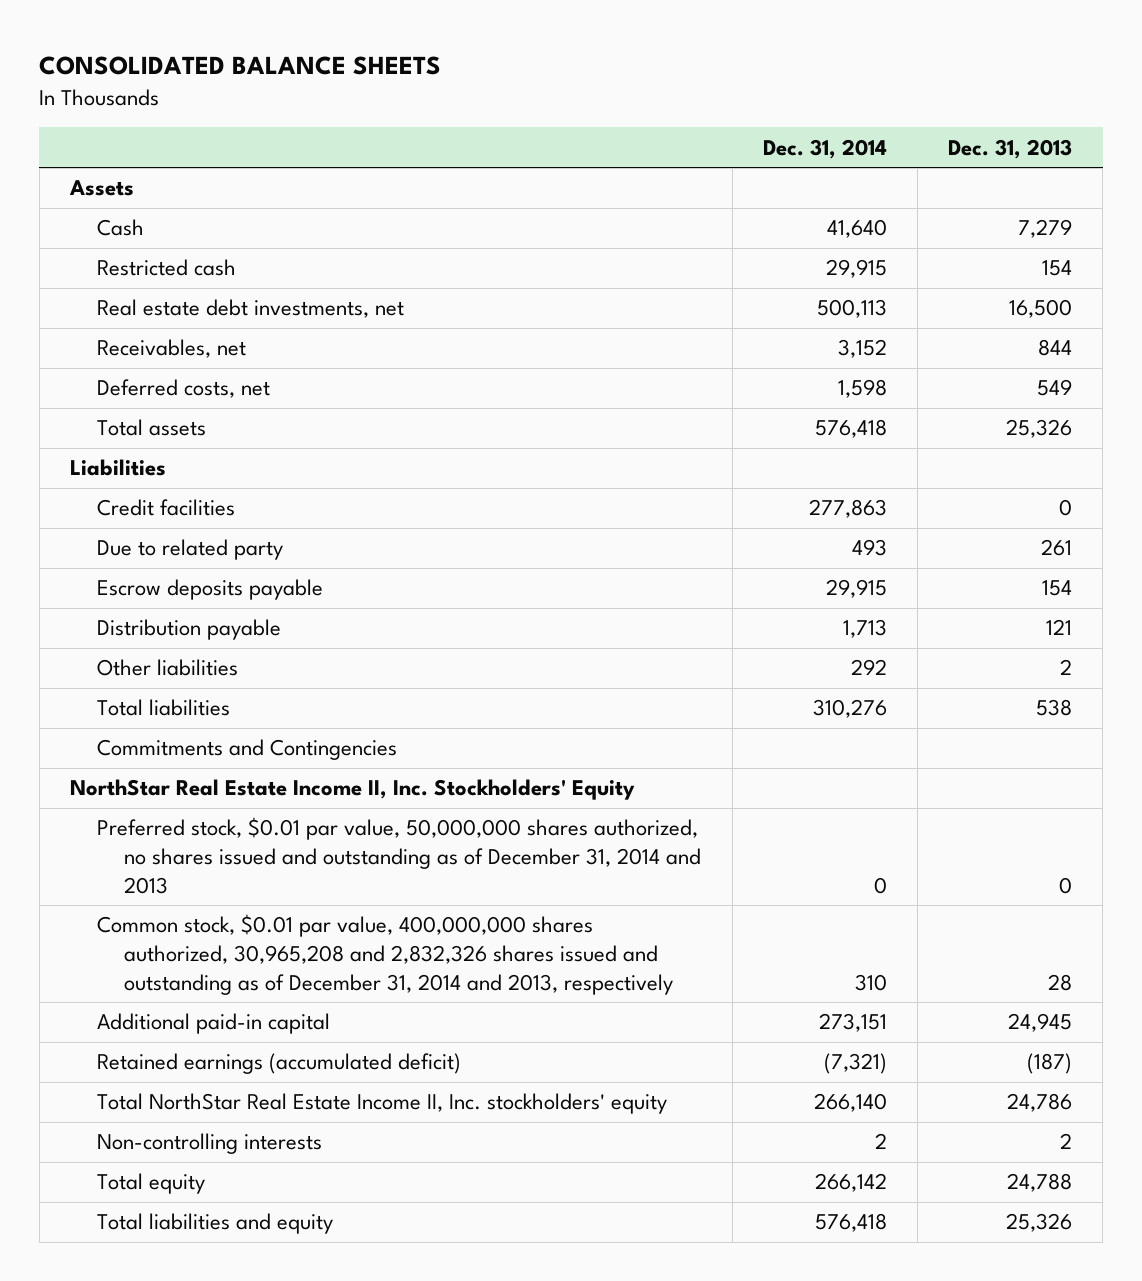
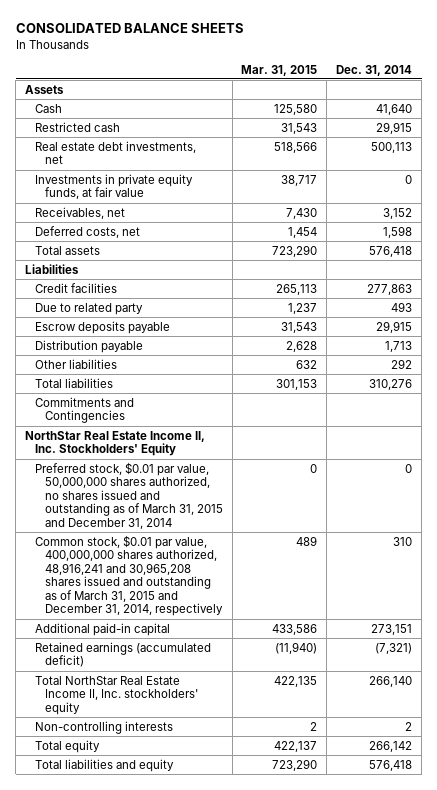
- | Dec. 31, 2014 | Dec. 31, 2013
+ | Mar. 31, 2015 | Dec. 31, 2014
+ Investments in private equity funds, at fair value | 38,717 | 0
- Preferred stock, $0.01 par value, 50,000,000 shares authorized, no shares issued and outstanding as of December 31, 2014 and 2013 | 0 | 0
- Common stock, $0.01 par value, 400,000,000 shares authorized, 30,965,208 and 2,832,326 shares issued and outstanding as of December 31, 2014 and 2013, respectively | 310 | 28
+ Preferred stock, $0.01 par value, 50,000,000 shares authorized, no shares issued and outstanding as of March 31, 2015 and December 31, 2014 | 0 | 0
+ Common stock, $0.01 par value, 400,000,000 shares authorized, 48,916,241 and 30,965,208 shares issued and outstanding as of March 31, 2015 and December 31, 2014, respectively | 489 | 310

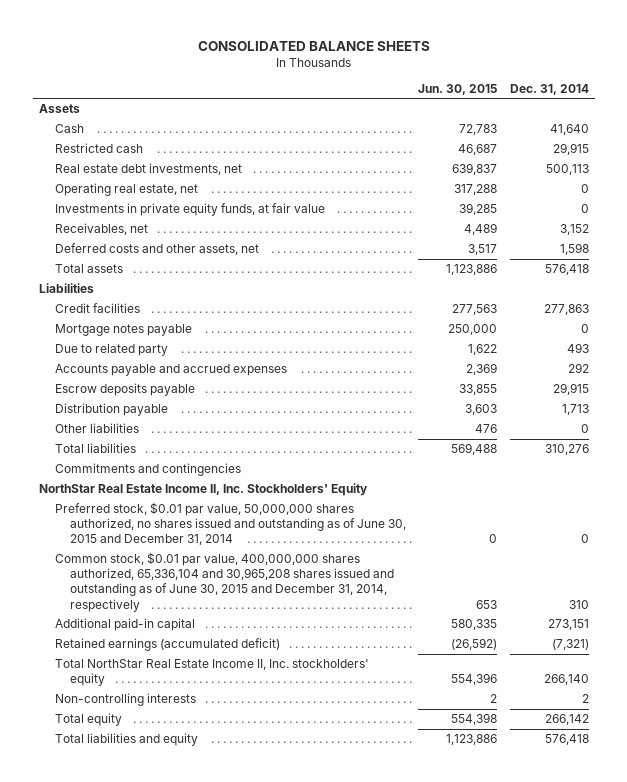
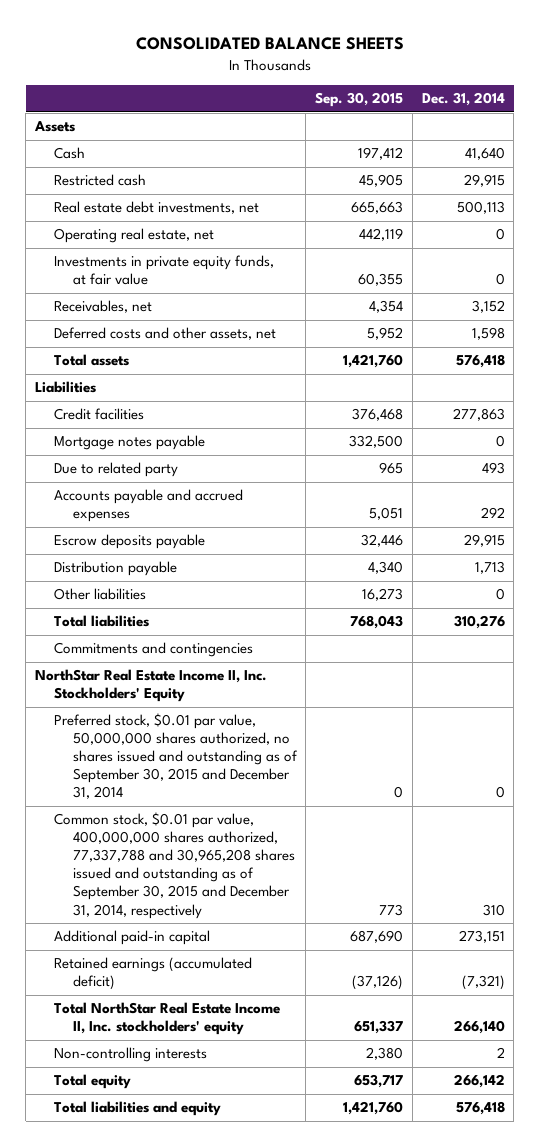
- | Jun. 30, 2015 | Dec. 31, 2014
+ | Sep. 30, 2015 | Dec. 31, 2014
- Preferred stock, $0.01 par value, 50,000,000 shares authorized, no shares issued and outstanding as of June 30, 2015 and December 31, 2014 | 0 | 0
- Common stock, $0.01 par value, 400,000,000 shares authorized, 65,336,104 and 30,965,208 shares issued and outstanding as of June 30, 2015 and December 31, 2014, respectively | 653 | 310
+ Preferred stock, $0.01 par value, 50,000,000 shares authorized, no shares issued and outstanding as of September 30, 2015 and December 31, 2014 | 0 | 0
+ Common stock, $0.01 par value, 400,000,000 shares authorized, 77,337,788 and 30,965,208 shares issued and outstanding as of September 30, 2015 and December 31, 2014, respectively | 773 | 310

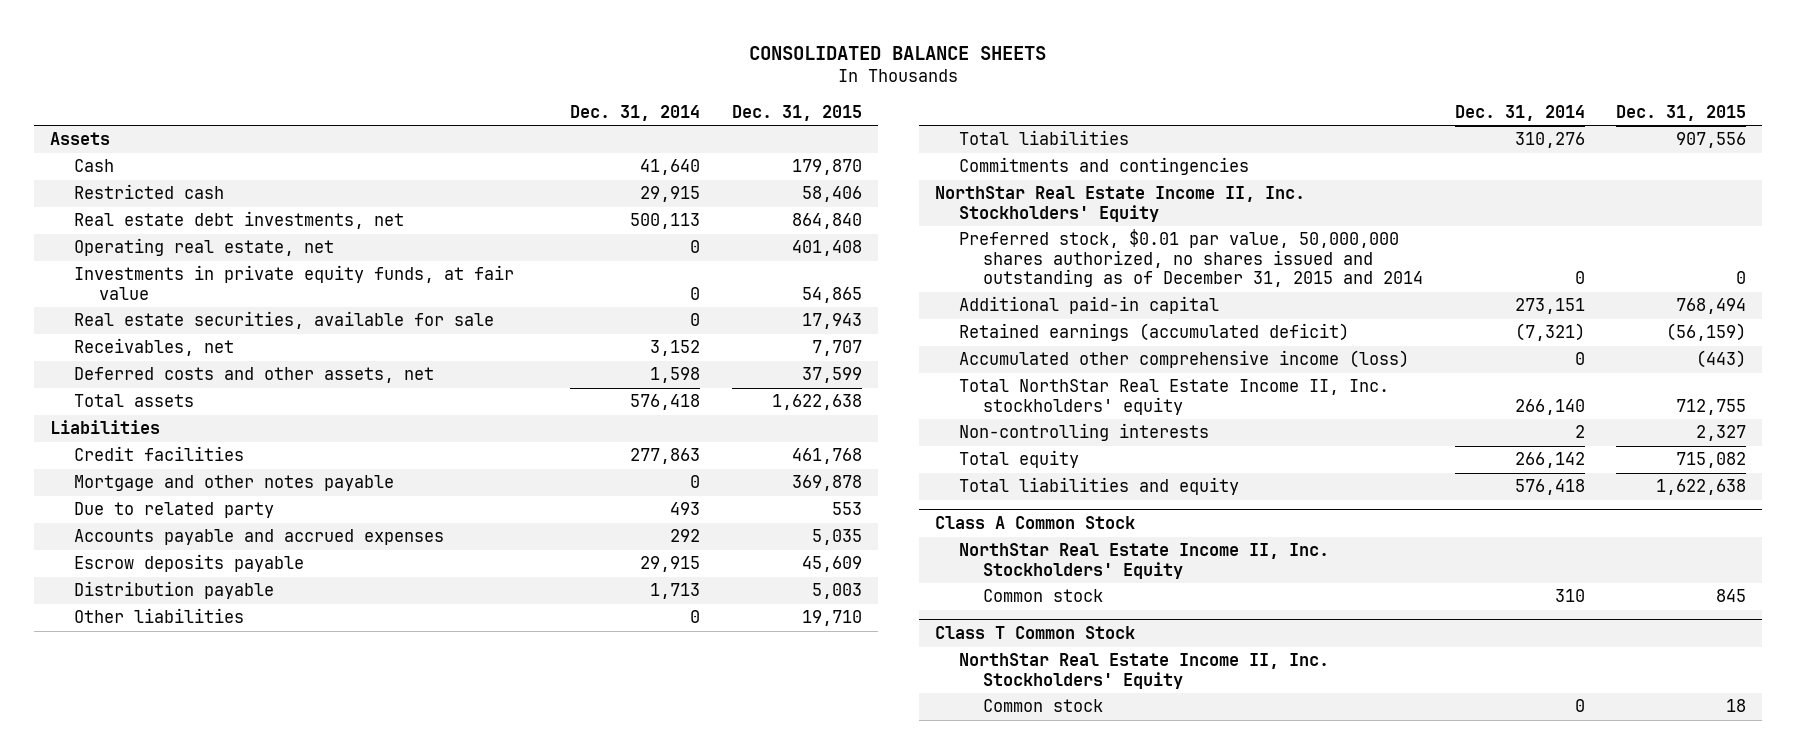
- | Sep. 30, 2015 | Dec. 31, 2014
+ | Dec. 31, 2014 | Dec. 31, 2015
+ Real estate securities, available for sale | 0 | 17,943
- Mortgage notes payable | 332,500 | 0
+ Mortgage and other notes payable | 0 | 369,878
- Preferred stock, $0.01 par value, 50,000,000 shares authorized, no shares issued and outstanding as of September 30, 2015 and December 31, 2014 | 0 | 0
- Common stock, $0.01 par value, 400,000,000 shares authorized, 77,337,788 and 30,965,208 shares issued and outstanding as of September 30, 2015 and December 31, 2014, respectively | 773 | 310
+ Preferred stock, $0.01 par value, 50,000,000 shares authorized, no shares issued and outstanding as of December 31, 2015 and 2014 | 0 | 0
+ Accumulated other comprehensive income (loss) | 0 | (443)
+ Class A Common Stock
+ NorthStar Real Estate Income II, Inc. Stockholders' Equity
+ Common stock | 310 | 845
+ Class T Common Stock
+ NorthStar Real Estate Income II, Inc. Stockholders' Equity
+ Common stock | 0 | 18

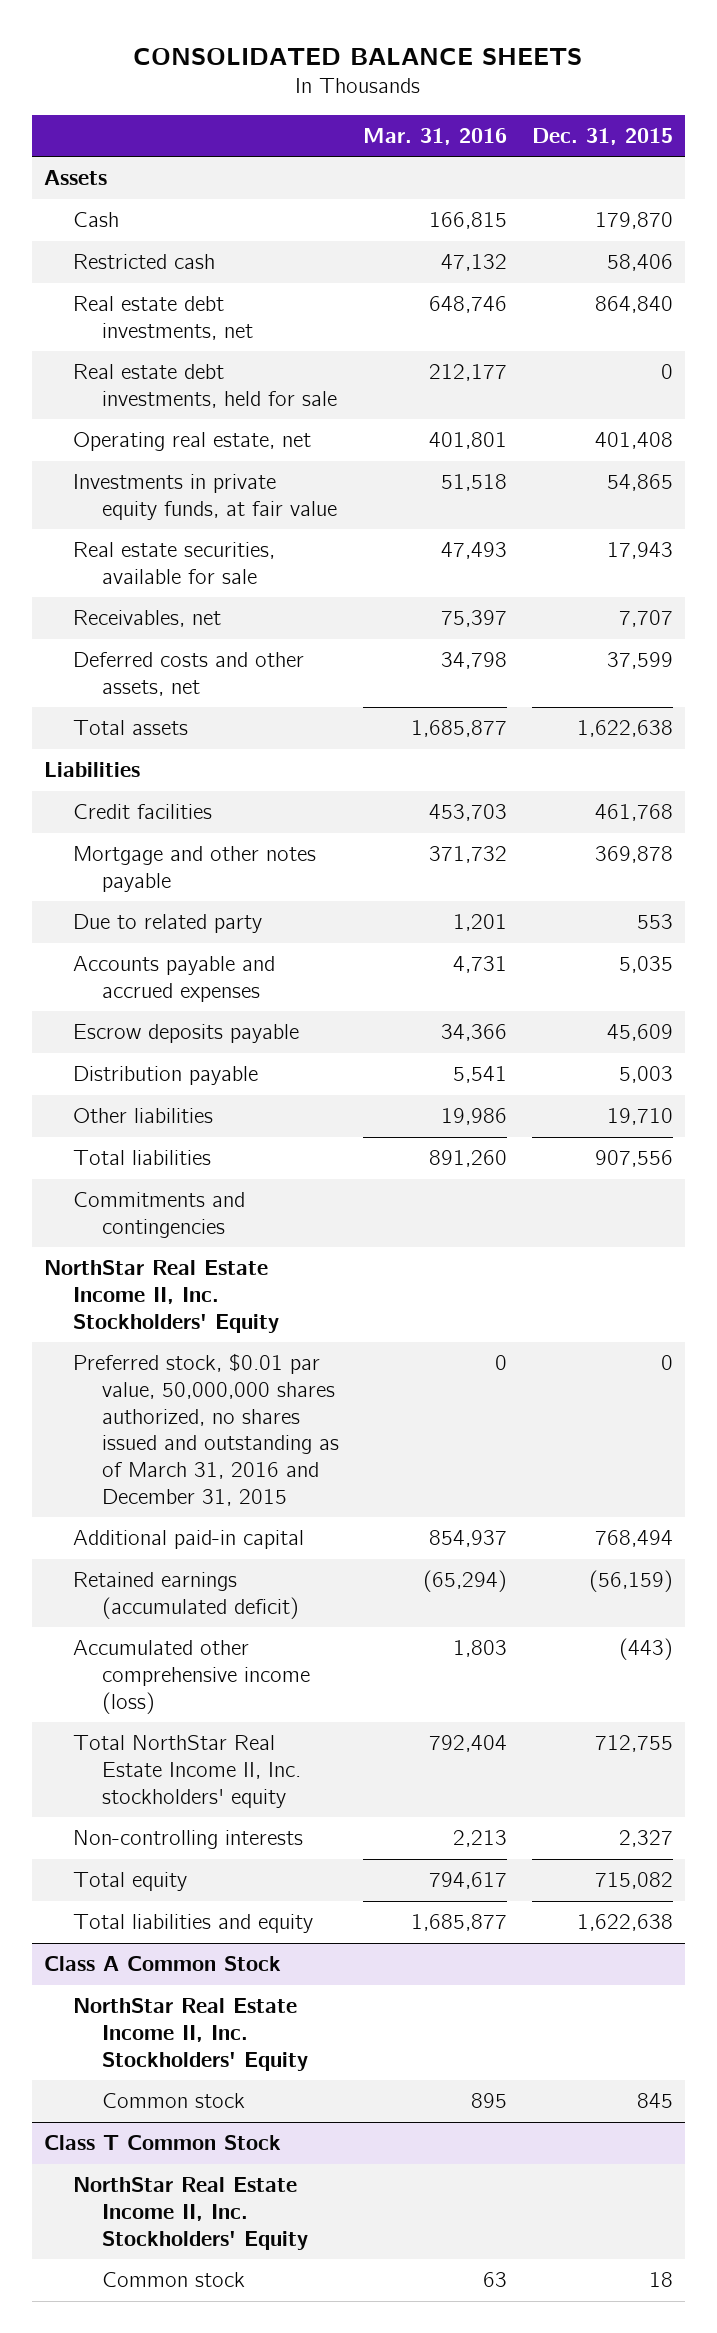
- | Dec. 31, 2014 | Dec. 31, 2015
+ | Mar. 31, 2016 | Dec. 31, 2015
+ Real estate debt investments, held for sale | 212,177 | 0
- Preferred stock, $0.01 par value, 50,000,000 shares authorized, no shares issued and outstanding as of December 31, 2015 and 2014 | 0 | 0
+ Preferred stock, $0.01 par value, 50,000,000 shares authorized, no shares issued and outstanding as of March 31, 2016 and December 31, 2015 | 0 | 0

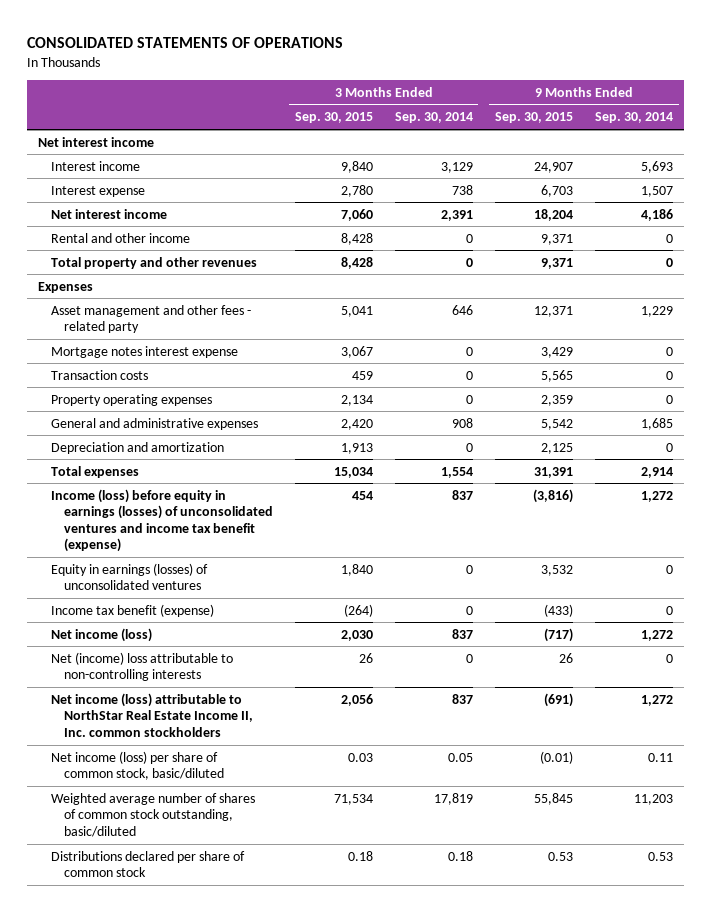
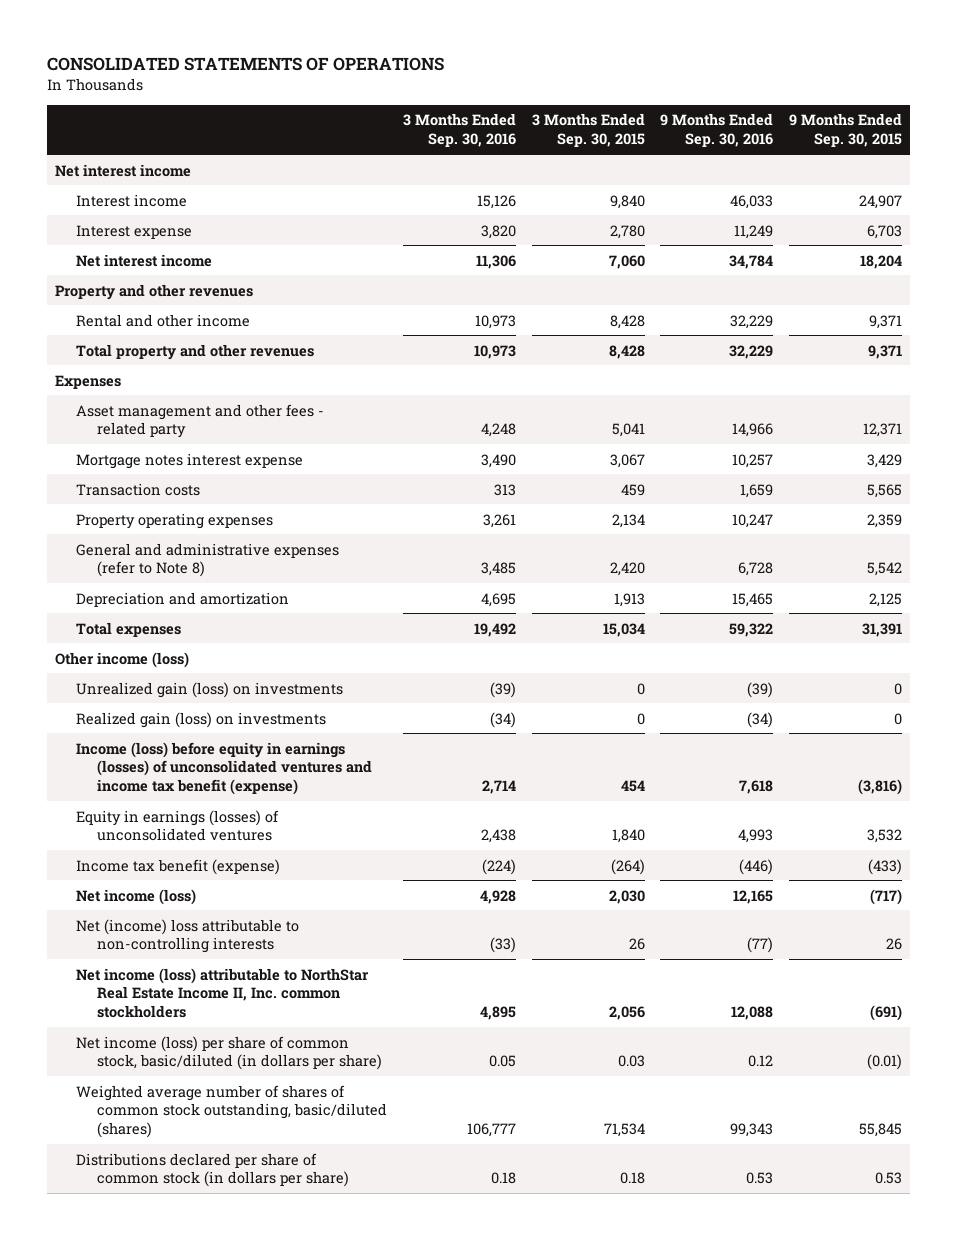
- | 3 Months Ended Sep. 30, 2015 | 3 Months Ended Sep. 30, 2014 | 9 Months Ended Sep. 30, 2015 | 9 Months Ended Sep. 30, 2014
+ | 3 Months Ended Sep. 30, 2016 | 3 Months Ended Sep. 30, 2015 | 9 Months Ended Sep. 30, 2016 | 9 Months Ended Sep. 30, 2015
+ Property and other revenues
- General and administrative expenses | 2,420 | 908 | 5,542 | 1,685
+ General and administrative expenses (refer to Note 8) | 3,485 | 2,420 | 6,728 | 5,542
+ Other income (loss)
+ Unrealized gain (loss) on investments | (39) | 0 | (39) | 0
+ Realized gain (loss) on investments | (34) | 0 | (34) | 0
- Net income (loss) per share of common stock, basic/diluted | 0.03 | 0.05 | (0.01) | 0.11
- Weighted average number of shares of common stock outstanding, basic/diluted | 71,534 | 17,819 | 55,845 | 11,203
- Distributions declared per share of common stock | 0.18 | 0.18 | 0.53 | 0.53
+ Net income (loss) per share of common stock, basic/diluted (in dollars per share) | 0.05 | 0.03 | 0.12 | (0.01)
+ Weighted average number of shares of common stock outstanding, basic/diluted (shares) | 106,777 | 71,534 | 99,343 | 55,845
+ Distributions declared per share of common stock (in dollars per share) | 0.18 | 0.18 | 0.53 | 0.53

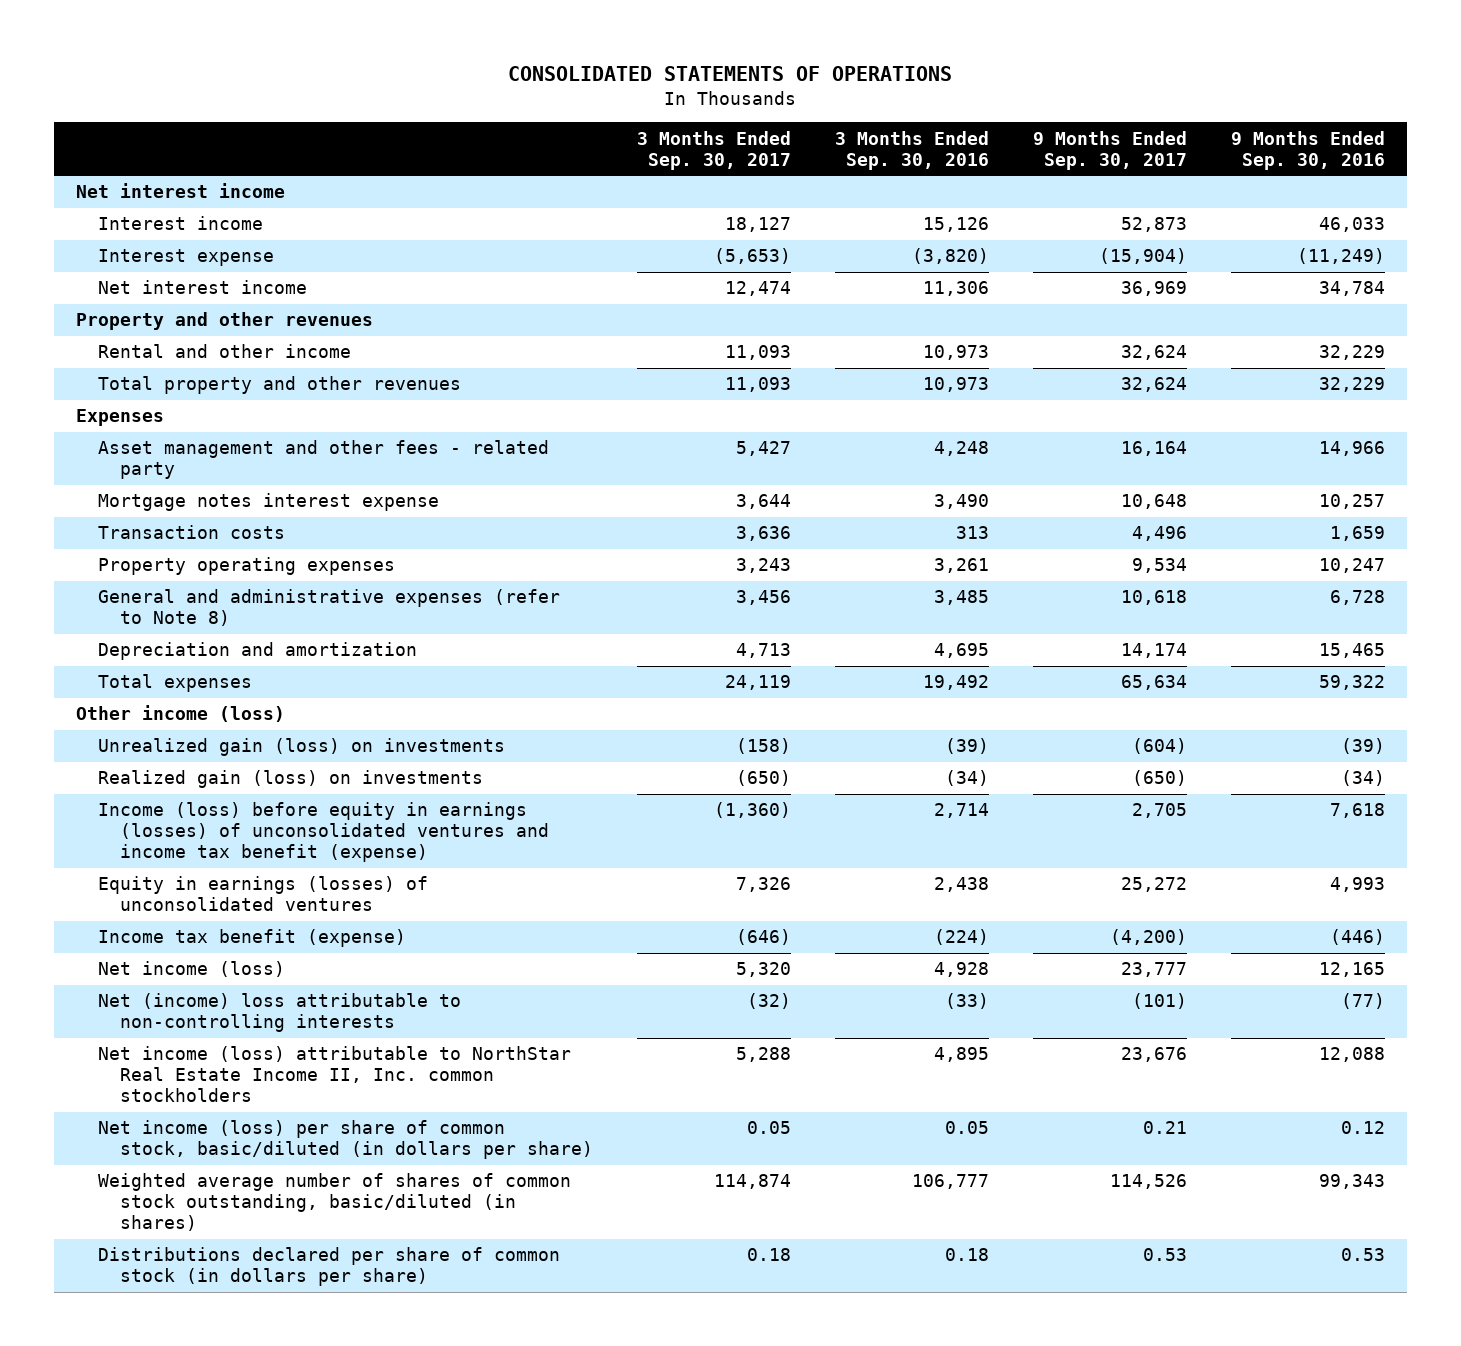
- | 3 Months Ended Sep. 30, 2016 | 3 Months Ended Sep. 30, 2015 | 9 Months Ended Sep. 30, 2016 | 9 Months Ended Sep. 30, 2015
+ | 3 Months Ended Sep. 30, 2017 | 3 Months Ended Sep. 30, 2016 | 9 Months Ended Sep. 30, 2017 | 9 Months Ended Sep. 30, 2016
- Interest expense | 3,820 | 2,780 | 11,249 | 6,703
+ Interest expense | (5,653) | (3,820) | (15,904) | (11,249)
- Weighted average number of shares of common stock outstanding, basic/diluted (shares) | 106,777 | 71,534 | 99,343 | 55,845
+ Weighted average number of shares of common stock outstanding, basic/diluted (in shares) | 114,874 | 106,777 | 114,526 | 99,343

